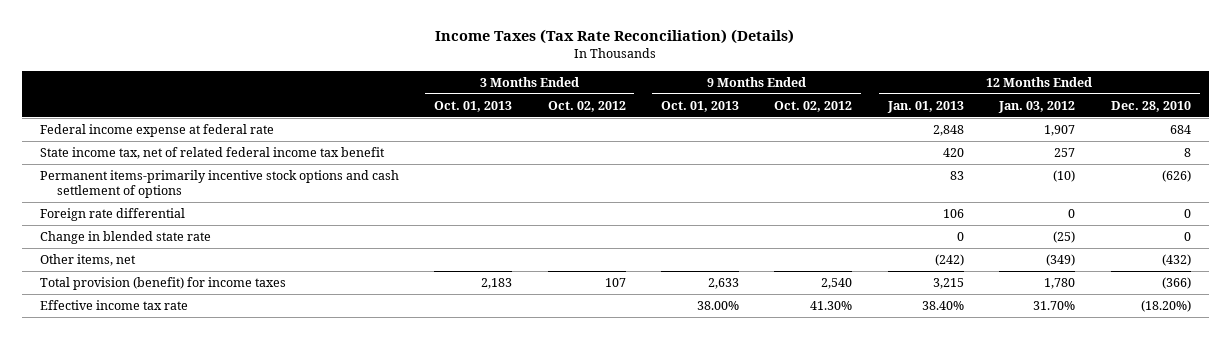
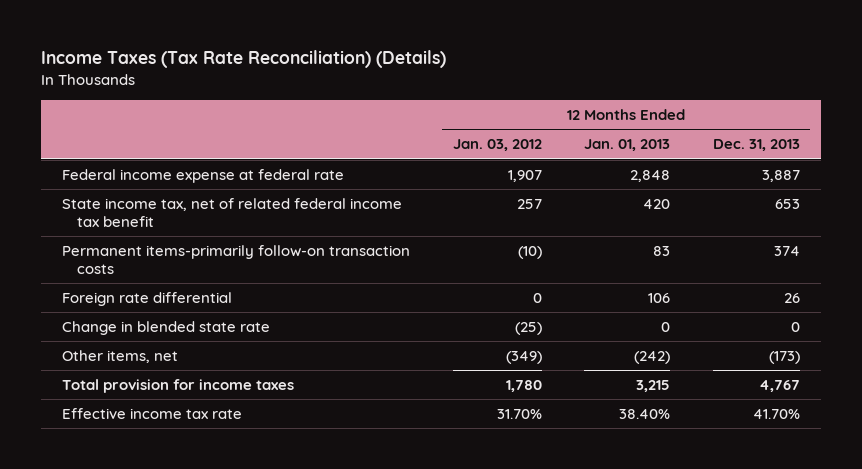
- | 3 Months Ended Oct. 01, 2013 | 3 Months Ended Oct. 02, 2012 | 9 Months Ended Oct. 01, 2013 | 9 Months Ended Oct. 02, 2012 | 12 Months Ended Jan. 01, 2013 | 12 Months Ended Jan. 03, 2012 | 12 Months Ended Dec. 28, 2010
+ | 12 Months Ended Jan. 03, 2012 | 12 Months Ended Jan. 01, 2013 | 12 Months Ended Dec. 31, 2013
- Permanent items-primarily incentive stock options and cash settlement of options | | | | | 83 | (10) | (626)
+ Permanent items-primarily follow-on transaction costs | (10) | 83 | 374
- Total provision (benefit) for income taxes | 2,183 | 107 | 2,633 | 2,540 | 3,215 | 1,780 | (366)
+ Total provision for income taxes | 1,780 | 3,215 | 4,767

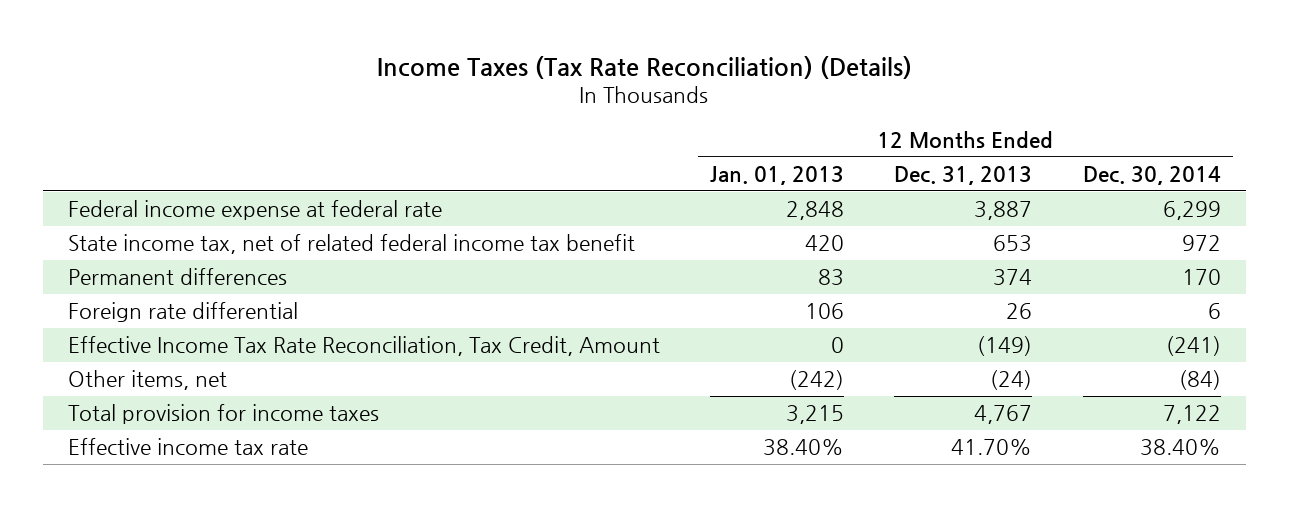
- | 12 Months Ended Jan. 03, 2012 | 12 Months Ended Jan. 01, 2013 | 12 Months Ended Dec. 31, 2013
+ | 12 Months Ended Jan. 01, 2013 | 12 Months Ended Dec. 31, 2013 | 12 Months Ended Dec. 30, 2014
- Permanent items-primarily follow-on transaction costs | (10) | 83 | 374
+ Permanent differences | 83 | 374 | 170
- Change in blended state rate | (25) | 0 | 0
- Other items, net | (349) | (242) | (173)
+ Effective Income Tax Rate Reconciliation, Tax Credit, Amount | 0 | (149) | (241)
+ Other items, net | (242) | (24) | (84)

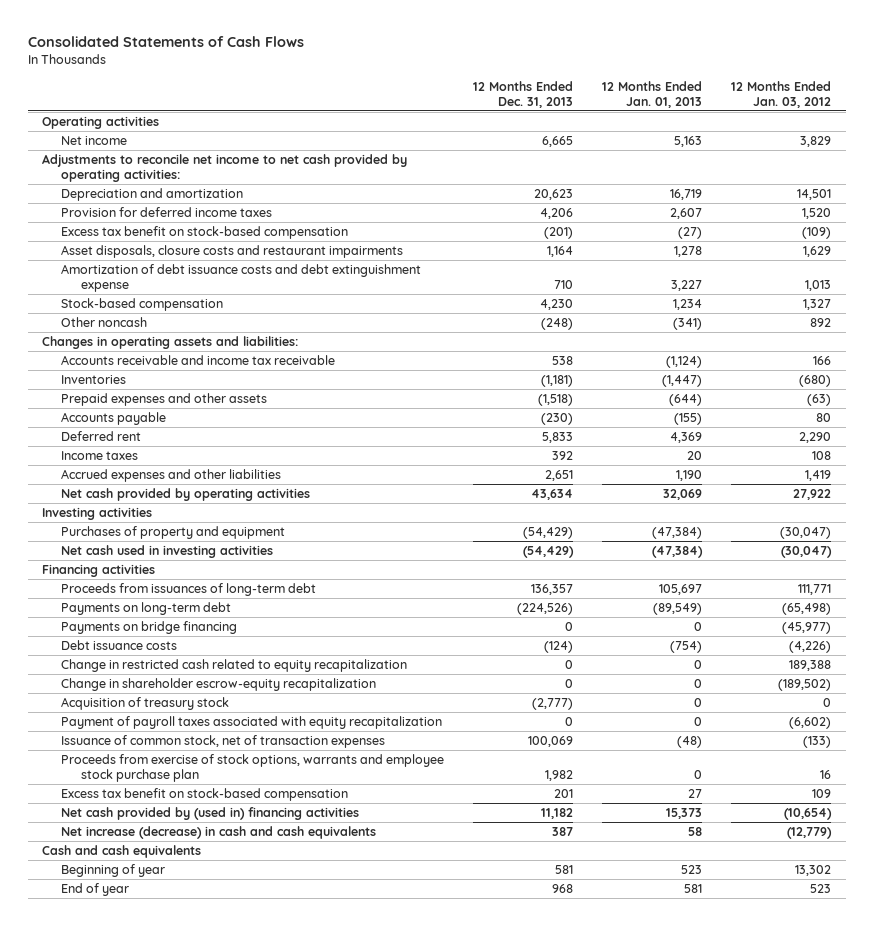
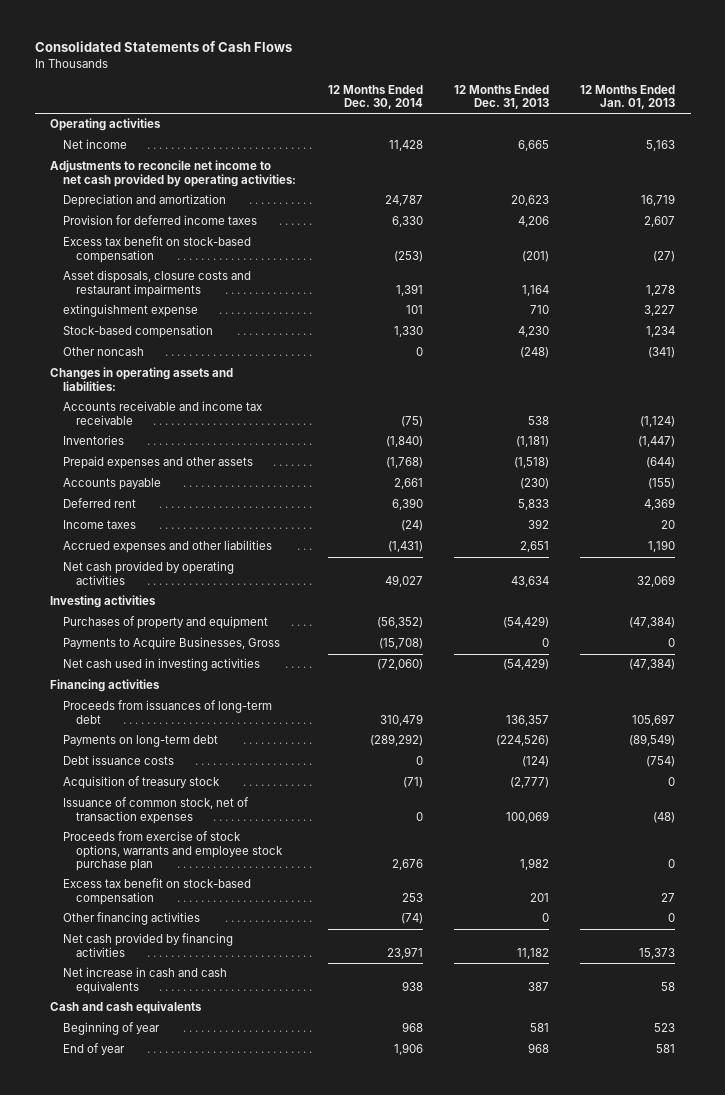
- | 12 Months Ended Dec. 31, 2013 | 12 Months Ended Jan. 01, 2013 | 12 Months Ended Jan. 03, 2012
+ | 12 Months Ended Dec. 30, 2014 | 12 Months Ended Dec. 31, 2013 | 12 Months Ended Jan. 01, 2013
- Amortization of debt issuance costs and debt extinguishment expense | 710 | 3,227 | 1,013
+ extinguishment expense | 101 | 710 | 3,227
+ Payments to Acquire Businesses, Gross | (15,708) | 0 | 0
- Payments on bridge financing | 0 | 0 | (45,977)
- Change in restricted cash related to equity recapitalization | 0 | 0 | 189,388
- Change in shareholder escrow-equity recapitalization | 0 | 0 | (189,502)
- Payment of payroll taxes associated with equity recapitalization | 0 | 0 | (6,602)
- Net cash provided by (used in) financing activities | 11,182 | 15,373 | (10,654)
- Net increase (decrease) in cash and cash equivalents | 387 | 58 | (12,779)
+ Other financing activities | (74) | 0 | 0
+ Net cash provided by financing activities | 23,971 | 11,182 | 15,373
+ Net increase in cash and cash equivalents | 938 | 387 | 58

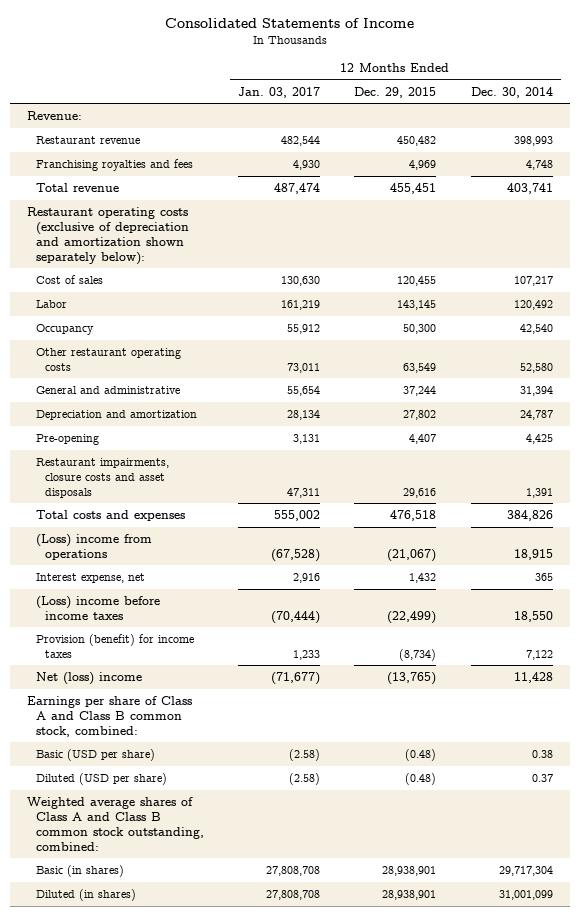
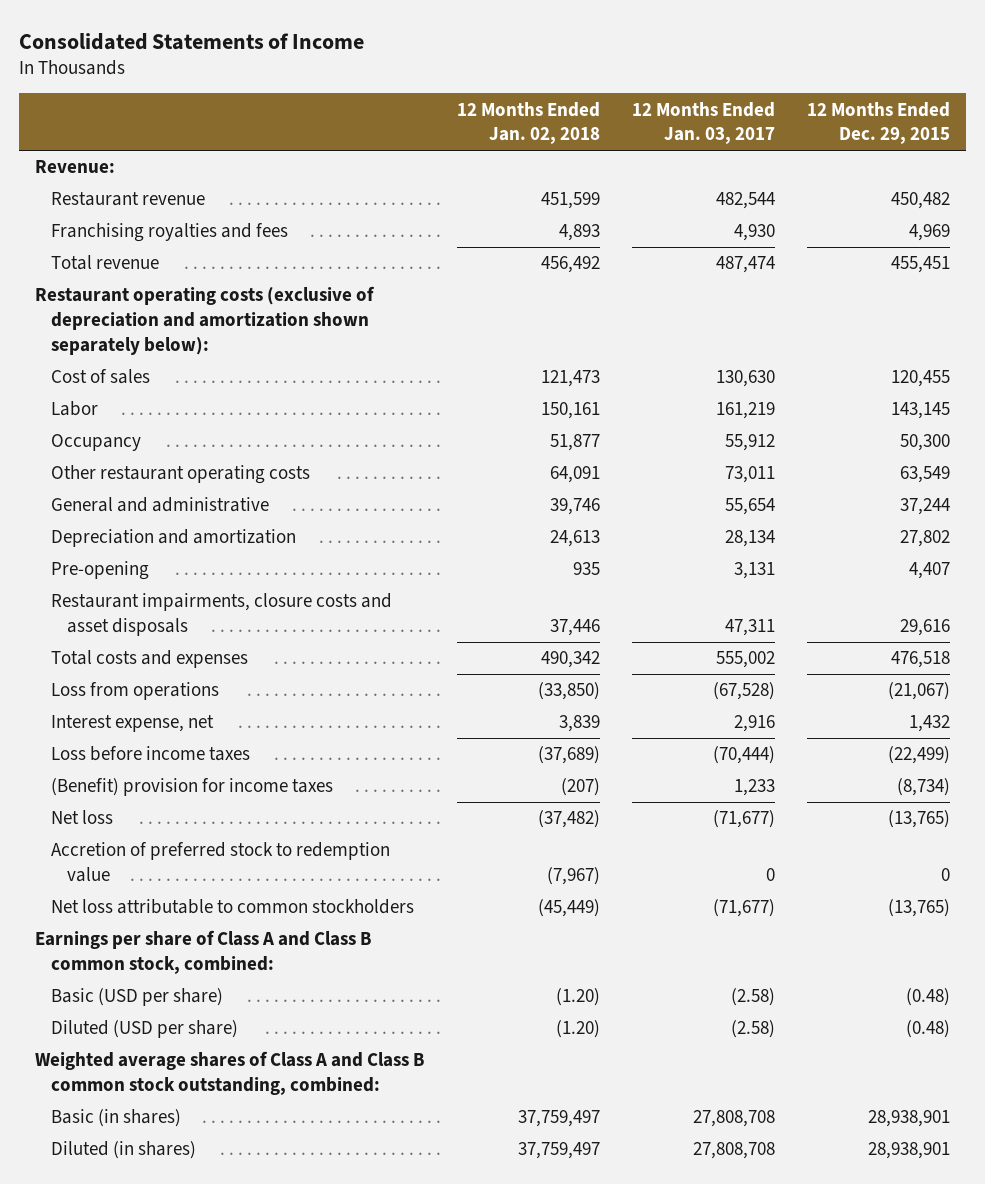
- | 12 Months Ended Jan. 03, 2017 | 12 Months Ended Dec. 29, 2015 | 12 Months Ended Dec. 30, 2014
+ | 12 Months Ended Jan. 02, 2018 | 12 Months Ended Jan. 03, 2017 | 12 Months Ended Dec. 29, 2015
- (Loss) income from operations | (67,528) | (21,067) | 18,915
+ Loss from operations | (33,850) | (67,528) | (21,067)
- (Loss) income before income taxes | (70,444) | (22,499) | 18,550
- Provision (benefit) for income taxes | 1,233 | (8,734) | 7,122
- Net (loss) income | (71,677) | (13,765) | 11,428
+ Loss before income taxes | (37,689) | (70,444) | (22,499)
+ (Benefit) provision for income taxes | (207) | 1,233 | (8,734)
+ Net loss | (37,482) | (71,677) | (13,765)
+ Accretion of preferred stock to redemption value | (7,967) | 0 | 0
+ Net loss attributable to common stockholders | (45,449) | (71,677) | (13,765)

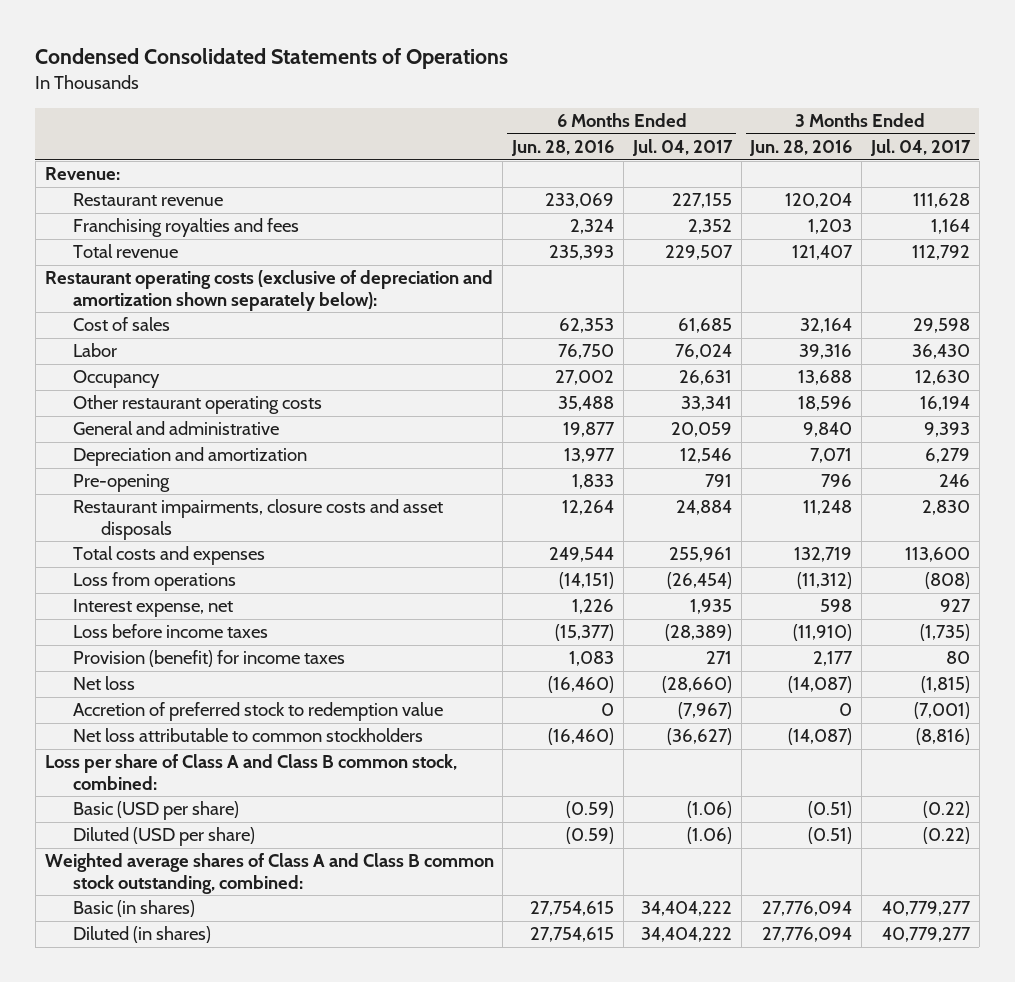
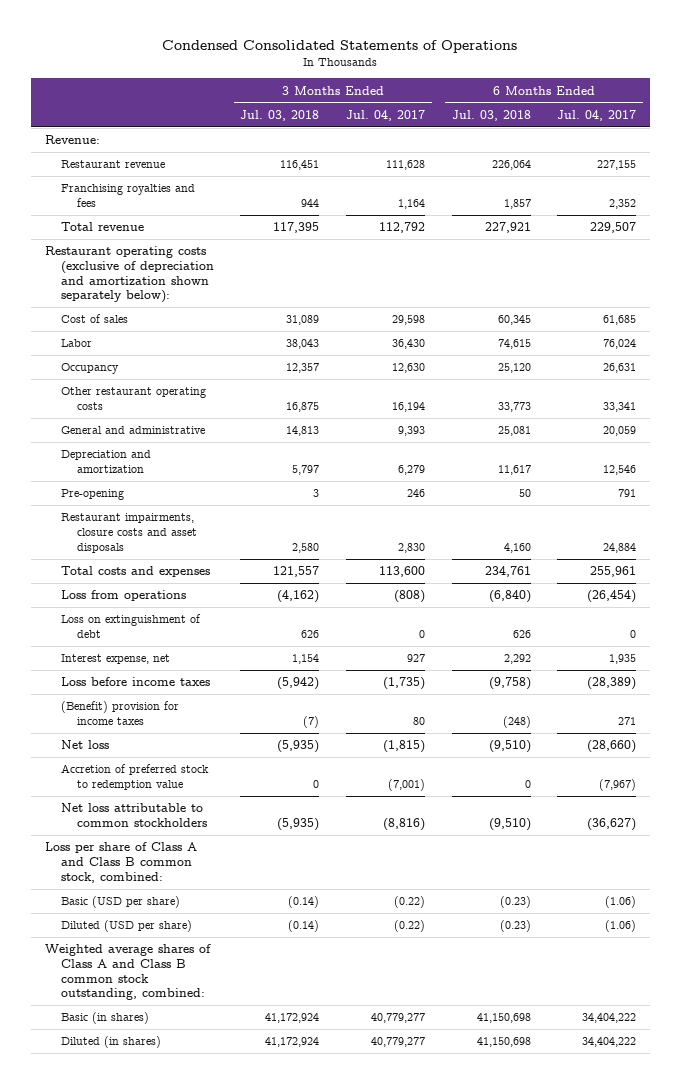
- | 6 Months Ended Jun. 28, 2016 | 6 Months Ended Jul. 04, 2017 | 3 Months Ended Jun. 28, 2016 | 3 Months Ended Jul. 04, 2017
+ | 3 Months Ended Jul. 03, 2018 | 3 Months Ended Jul. 04, 2017 | 6 Months Ended Jul. 03, 2018 | 6 Months Ended Jul. 04, 2017
+ Loss on extinguishment of debt | 626 | 0 | 626 | 0
- Provision (benefit) for income taxes | 1,083 | 271 | 2,177 | 80
+ (Benefit) provision for income taxes | (7) | 80 | (248) | 271

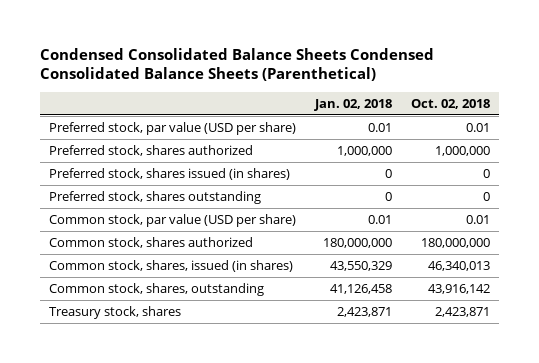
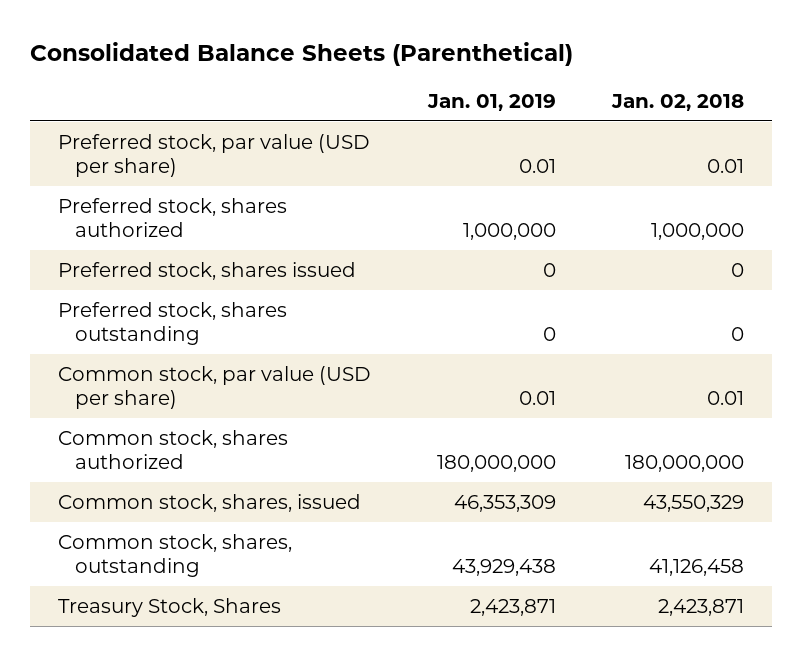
- Condensed Consolidated Balance Sheets Condensed Consolidated Balance Sheets (Parenthetical)
+ Consolidated Balance Sheets (Parenthetical)
- | Jan. 02, 2018 | Oct. 02, 2018
+ | Jan. 01, 2019 | Jan. 02, 2018
- Preferred stock, shares issued (in shares) | 0 | 0
+ Preferred stock, shares issued | 0 | 0
- Common stock, shares, issued (in shares) | 43,550,329 | 46,340,013
+ Common stock, shares, issued | 46,353,309 | 43,550,329
- Treasury stock, shares | 2,423,871 | 2,423,871
+ Treasury Stock, Shares | 2,423,871 | 2,423,871

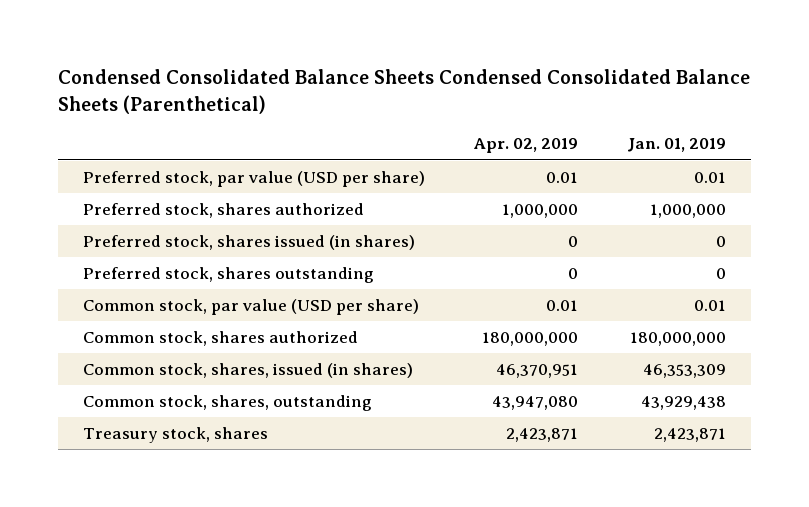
- Consolidated Balance Sheets (Parenthetical)
+ Condensed Consolidated Balance Sheets Condensed Consolidated Balance Sheets (Parenthetical)
- | Jan. 01, 2019 | Jan. 02, 2018
+ | Apr. 02, 2019 | Jan. 01, 2019
- Preferred stock, shares issued | 0 | 0
+ Preferred stock, shares issued (in shares) | 0 | 0
- Common stock, shares, issued | 46,353,309 | 43,550,329
+ Common stock, shares, issued (in shares) | 46,370,951 | 46,353,309
- Treasury Stock, Shares | 2,423,871 | 2,423,871
+ Treasury stock, shares | 2,423,871 | 2,423,871

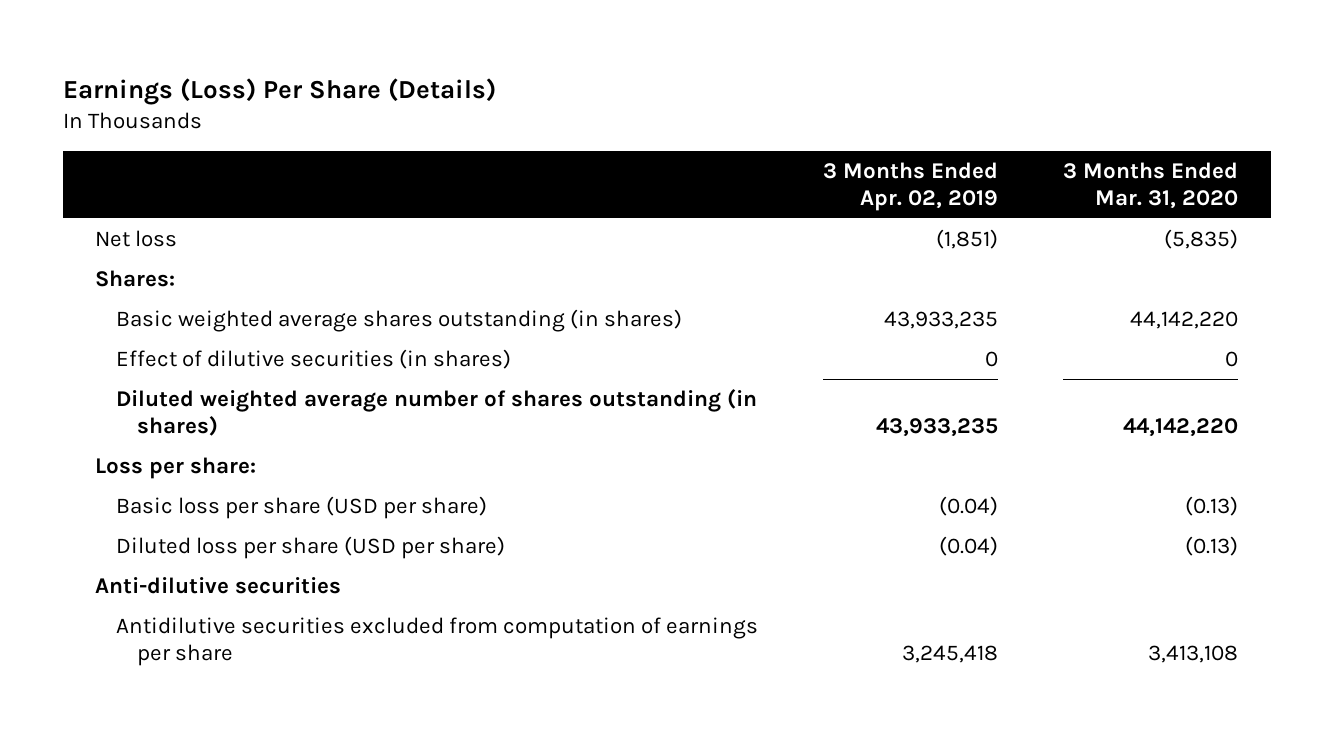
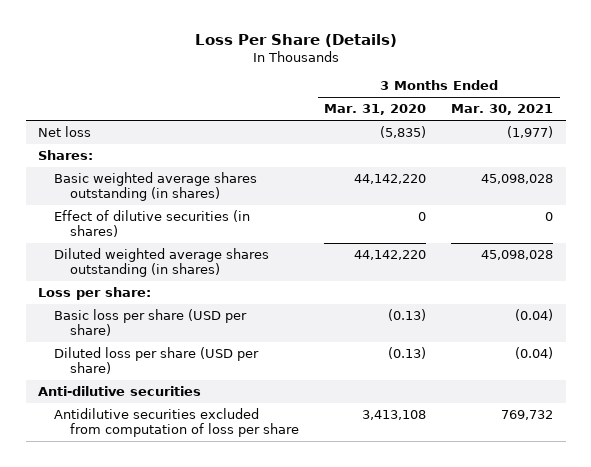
- Earnings (Loss) Per Share (Details)
+ Loss Per Share (Details)
- | 3 Months Ended Apr. 02, 2019 | 3 Months Ended Mar. 31, 2020
+ | 3 Months Ended Mar. 31, 2020 | 3 Months Ended Mar. 30, 2021
- Diluted weighted average number of shares outstanding (in shares) | 43,933,235 | 44,142,220
+ Diluted weighted average shares outstanding (in shares) | 44,142,220 | 45,098,028
- Antidilutive securities excluded from computation of earnings per share | 3,245,418 | 3,413,108
+ Antidilutive securities excluded from computation of loss per share | 3,413,108 | 769,732

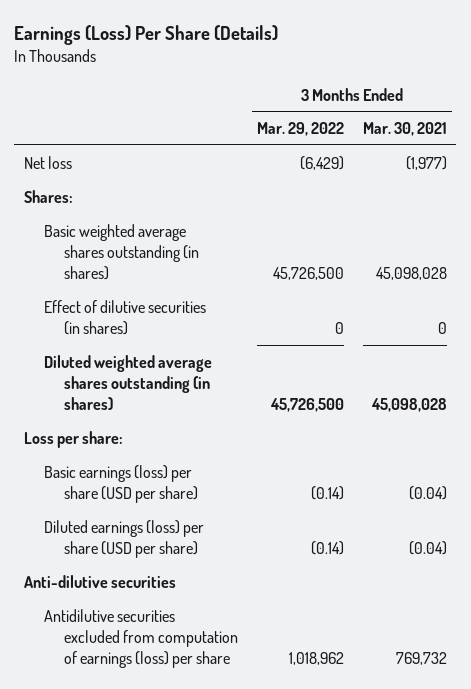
- Loss Per Share (Details)
+ Earnings (Loss) Per Share (Details)
- | 3 Months Ended Mar. 31, 2020 | 3 Months Ended Mar. 30, 2021
+ | 3 Months Ended Mar. 29, 2022 | 3 Months Ended Mar. 30, 2021
- Basic loss per share (USD per share) | (0.13) | (0.04)
- Diluted loss per share (USD per share) | (0.13) | (0.04)
+ Basic earnings (loss) per share (USD per share) | (0.14) | (0.04)
+ Diluted earnings (loss) per share (USD per share) | (0.14) | (0.04)
- Antidilutive securities excluded from computation of loss per share | 3,413,108 | 769,732
+ Antidilutive securities excluded from computation of earnings (loss) per share | 1,018,962 | 769,732

